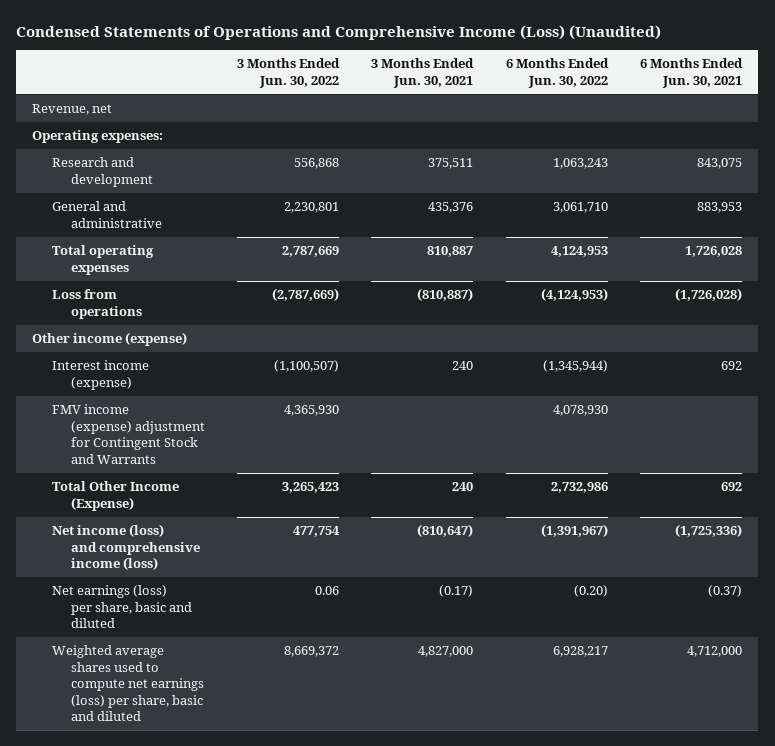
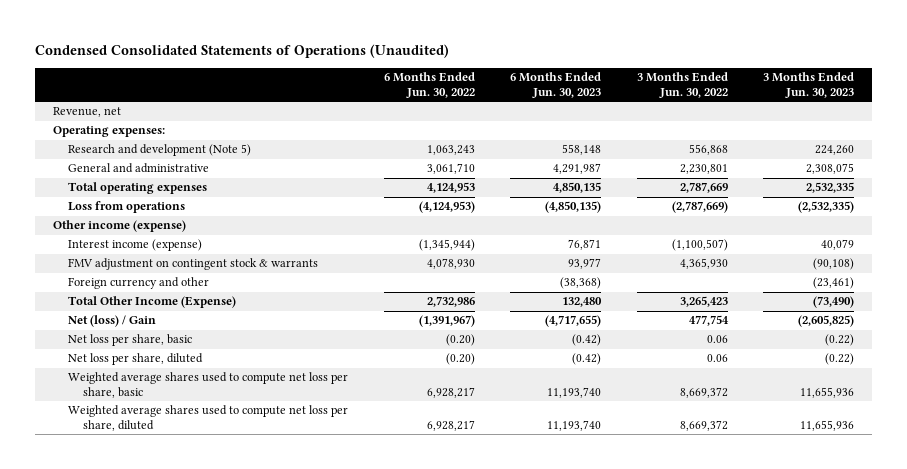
- Condensed Statements of Operations and Comprehensive Income (Loss) (Unaudited)
+ Condensed Consolidated Statements of Operations (Unaudited)
- | 3 Months Ended Jun. 30, 2022 | 3 Months Ended Jun. 30, 2021 | 6 Months Ended Jun. 30, 2022 | 6 Months Ended Jun. 30, 2021
+ | 6 Months Ended Jun. 30, 2022 | 6 Months Ended Jun. 30, 2023 | 3 Months Ended Jun. 30, 2022 | 3 Months Ended Jun. 30, 2023
- Research and development | 556,868 | 375,511 | 1,063,243 | 843,075
+ Research and development (Note 5) | 1,063,243 | 558,148 | 556,868 | 224,260
- FMV income (expense) adjustment for Contingent Stock and Warrants | 4,365,930 | | 4,078,930 |
+ FMV adjustment on contingent stock & warrants | 4,078,930 | 93,977 | 4,365,930 | (90,108)
+ Foreign currency and other | | (38,368) | | (23,461)
- Net income (loss) and comprehensive income (loss) | 477,754 | (810,647) | (1,391,967) | (1,725,336)
- Net earnings (loss) per share, basic and diluted | 0.06 | (0.17) | (0.20) | (0.37)
- Weighted average shares used to compute net earnings (loss) per share, basic and diluted | 8,669,372 | 4,827,000 | 6,928,217 | 4,712,000
+ Net (loss) / Gain | (1,391,967) | (4,717,655) | 477,754 | (2,605,825)
+ Net loss per share, basic | (0.20) | (0.42) | 0.06 | (0.22)
+ Net loss per share, diluted | (0.20) | (0.42) | 0.06 | (0.22)
+ Weighted average shares used to compute net loss per share, basic | 6,928,217 | 11,193,740 | 8,669,372 | 11,655,936
+ Weighted average shares used to compute net loss per share, diluted | 6,928,217 | 11,193,740 | 8,669,372 | 11,655,936

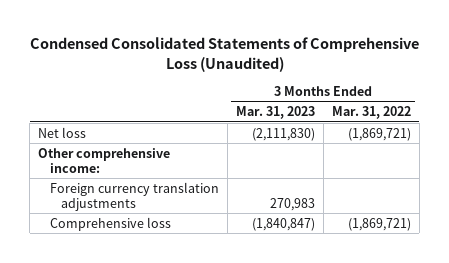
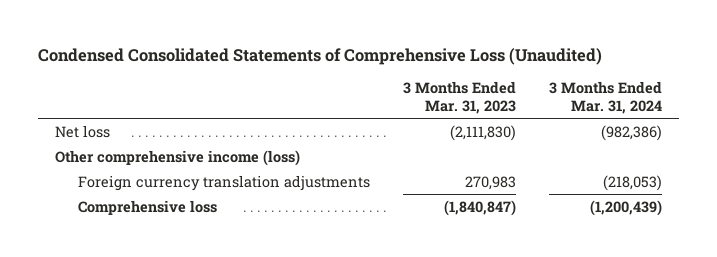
- | 3 Months Ended Mar. 31, 2023 | 3 Months Ended Mar. 31, 2022
+ | 3 Months Ended Mar. 31, 2023 | 3 Months Ended Mar. 31, 2024
- Other comprehensive income:
+ Other comprehensive income (loss)

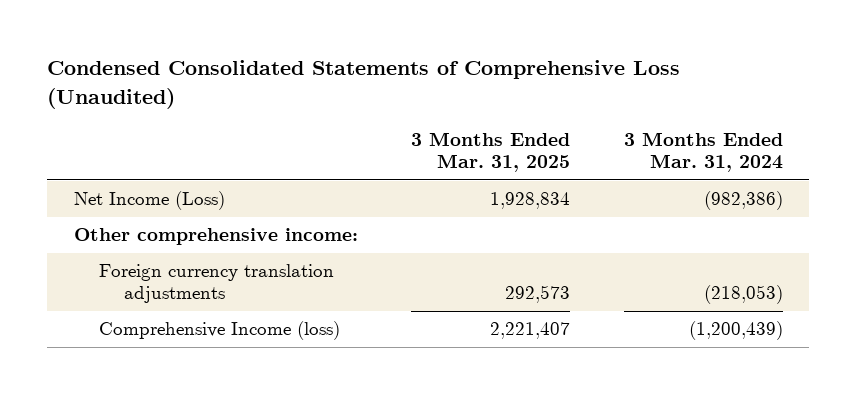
- | 3 Months Ended Mar. 31, 2023 | 3 Months Ended Mar. 31, 2024
+ | 3 Months Ended Mar. 31, 2025 | 3 Months Ended Mar. 31, 2024
- Net loss | (2,111,830) | (982,386)
- Other comprehensive income (loss)
+ Net Income (Loss) | 1,928,834 | (982,386)
+ Other comprehensive income:
- Comprehensive loss | (1,840,847) | (1,200,439)
+ Comprehensive Income (loss) | 2,221,407 | (1,200,439)

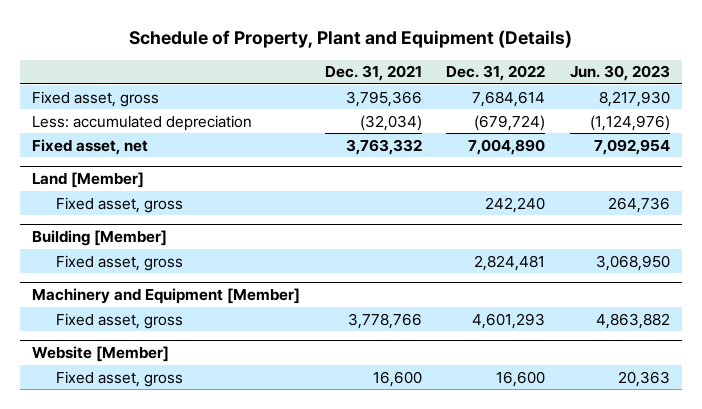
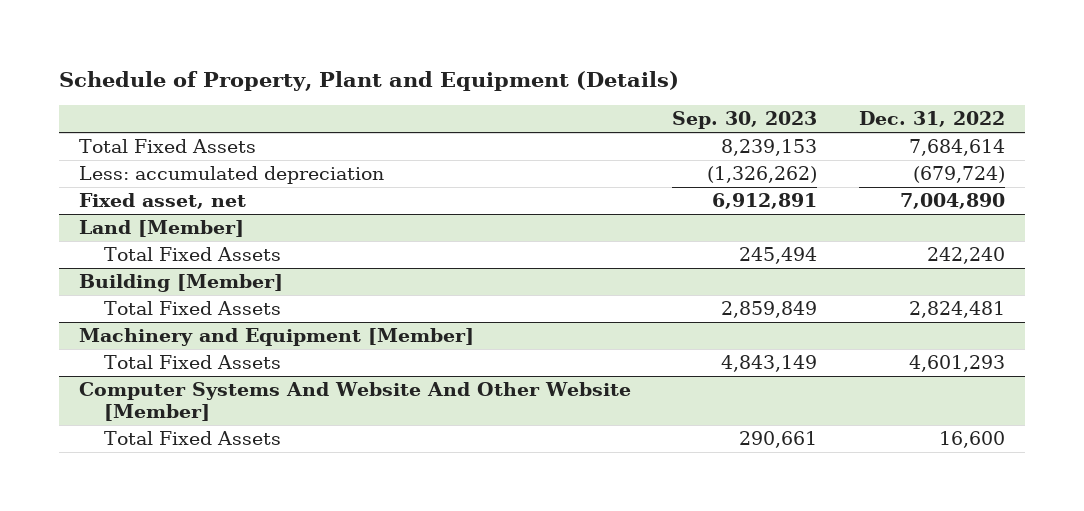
- | Dec. 31, 2021 | Dec. 31, 2022 | Jun. 30, 2023
+ | Sep. 30, 2023 | Dec. 31, 2022
- Fixed asset, gross | 3,795,366 | 7,684,614 | 8,217,930
+ Total Fixed Assets | 8,239,153 | 7,684,614
@ Land [Member]
- Fixed asset, gross | | 242,240 | 264,736
+ Total Fixed Assets | 245,494 | 242,240
@ Building [Member]
- Fixed asset, gross | | 2,824,481 | 3,068,950
+ Total Fixed Assets | 2,859,849 | 2,824,481
@ Machinery and Equipment [Member]
- Fixed asset, gross | 3,778,766 | 4,601,293 | 4,863,882
- Website [Member]
- Fixed asset, gross | 16,600 | 16,600 | 20,363
@ Machinery and Equipment [Member]
+ Total Fixed Assets | 4,843,149 | 4,601,293
+ Computer Systems And Website And Other Website [Member]
+ Total Fixed Assets | 290,661 | 16,600

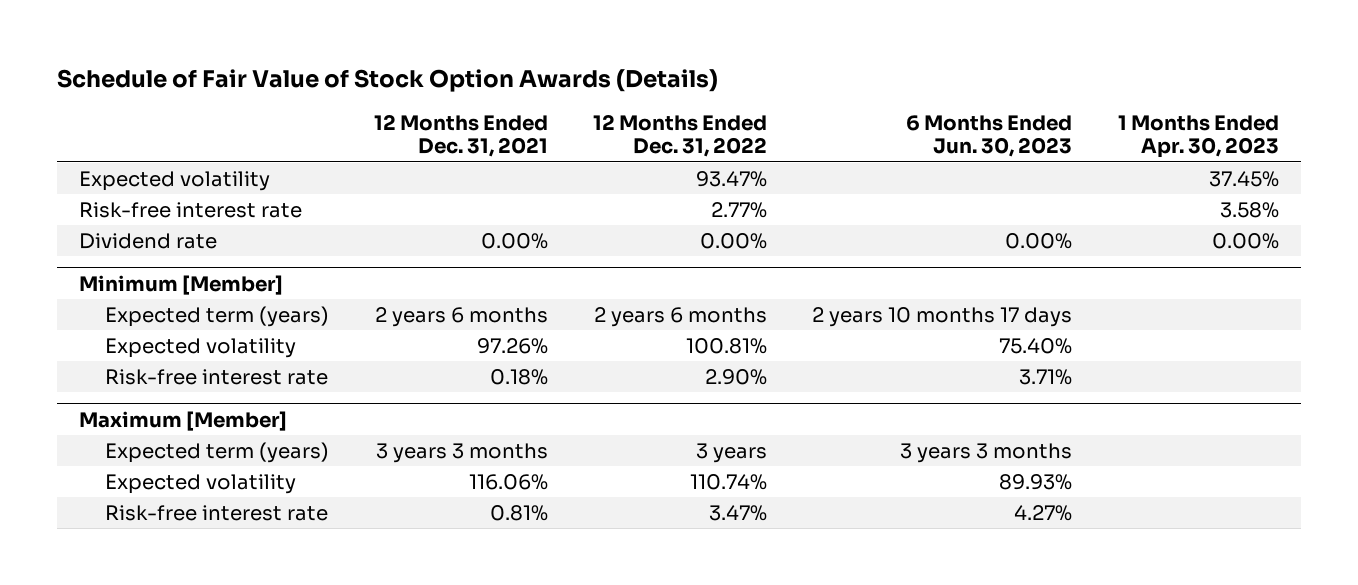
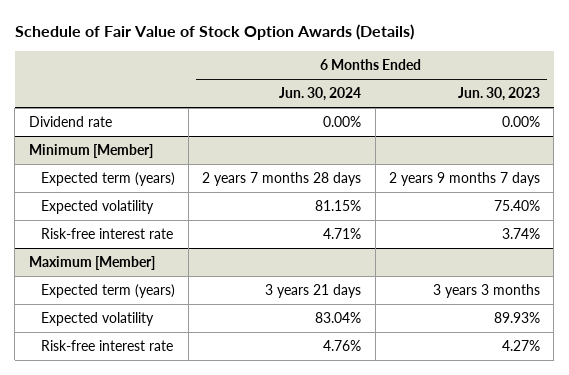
- | 12 Months Ended Dec. 31, 2021 | 12 Months Ended Dec. 31, 2022 | 6 Months Ended Jun. 30, 2023 | 1 Months Ended Apr. 30, 2023
+ | 6 Months Ended Jun. 30, 2024 | 6 Months Ended Jun. 30, 2023
- Expected volatility | | 93.47% | | 37.45%
- Risk-free interest rate | | 2.77% | | 3.58%
@ Minimum [Member]
- Expected term (years) | 2 years 6 months | 2 years 6 months | 2 years 10 months 17 days |
+ Expected term (years) | 2 years 7 months 28 days | 2 years 9 months 7 days
- Risk-free interest rate | 0.18% | 2.90% | 3.71% |
+ Risk-free interest rate | 4.71% | 3.74%

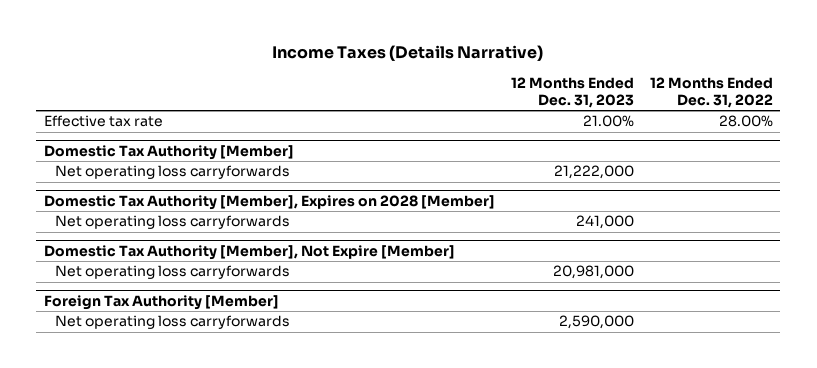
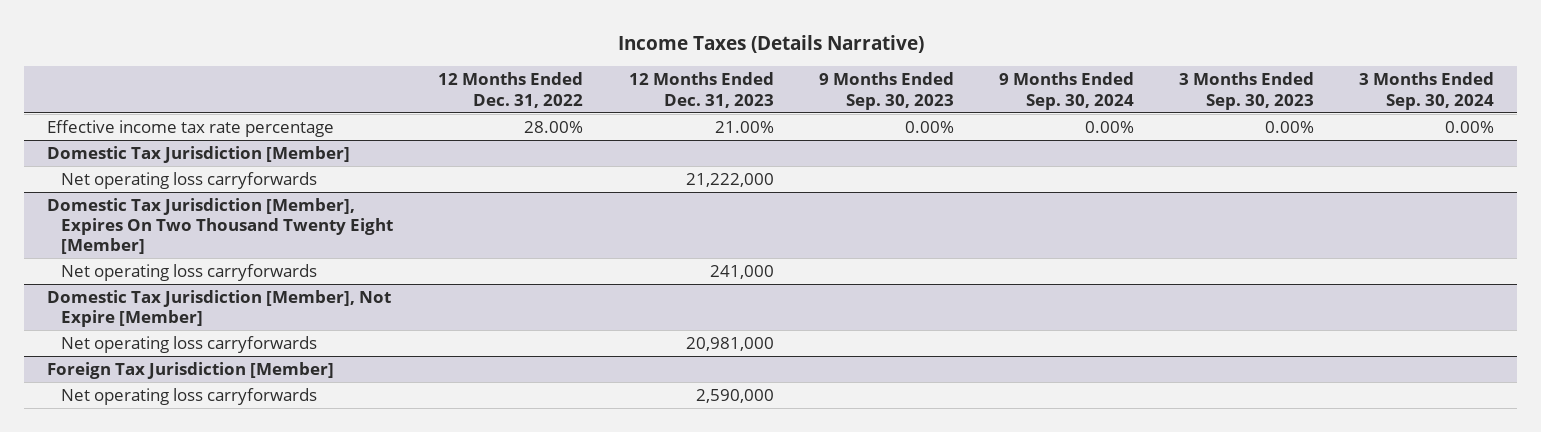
- | 12 Months Ended Dec. 31, 2023 | 12 Months Ended Dec. 31, 2022
+ | 12 Months Ended Dec. 31, 2022 | 12 Months Ended Dec. 31, 2023 | 9 Months Ended Sep. 30, 2023 | 9 Months Ended Sep. 30, 2024 | 3 Months Ended Sep. 30, 2023 | 3 Months Ended Sep. 30, 2024
- Effective tax rate | 21.00% | 28.00%
- Domestic Tax Authority [Member]
+ Effective income tax rate percentage | 28.00% | 21.00% | 0.00% | 0.00% | 0.00% | 0.00%
+ Domestic Tax Jurisdiction [Member]
- Domestic Tax Authority [Member], Expires on 2028 [Member]
+ Domestic Tax Jurisdiction [Member], Expires On Two Thousand Twenty Eight [Member]
- Domestic Tax Authority [Member], Not Expire [Member]
+ Domestic Tax Jurisdiction [Member], Not Expire [Member]
- Foreign Tax Authority [Member]
+ Foreign Tax Jurisdiction [Member]

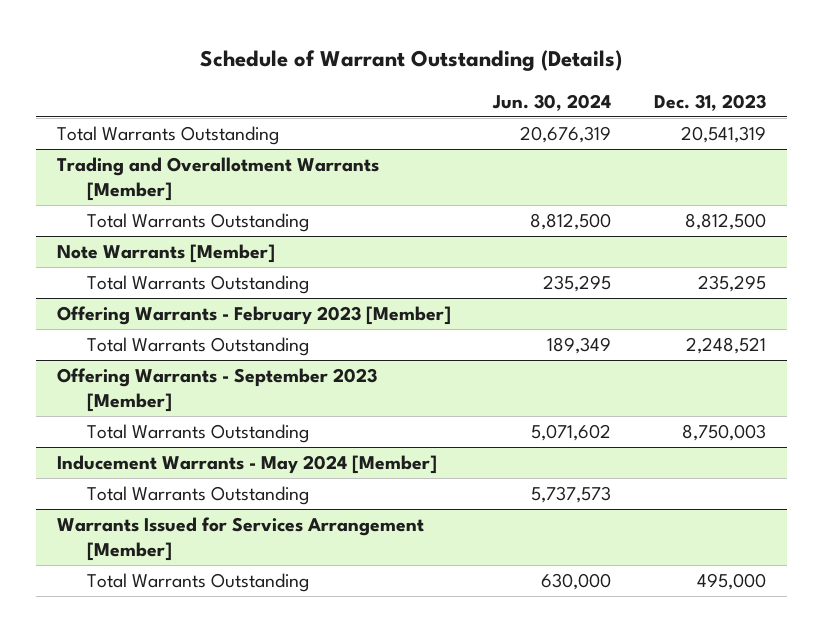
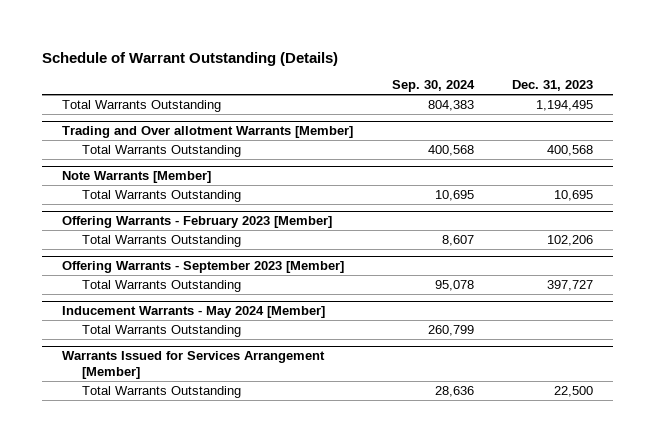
- | Jun. 30, 2024 | Dec. 31, 2023
+ | Sep. 30, 2024 | Dec. 31, 2023
- Total Warrants Outstanding | 20,676,319 | 20,541,319
- Trading and Overallotment Warrants [Member]
- Total Warrants Outstanding | 8,812,500 | 8,812,500
+ Total Warrants Outstanding | 804,383 | 1,194,495
+ Trading and Over allotment Warrants [Member]
+ Total Warrants Outstanding | 400,568 | 400,568
@ Note Warrants [Member]
- Total Warrants Outstanding | 235,295 | 235,295
+ Total Warrants Outstanding | 10,695 | 10,695
@ Offering Warrants - February 2023 [Member]
- Total Warrants Outstanding | 189,349 | 2,248,521
+ Total Warrants Outstanding | 8,607 | 102,206
@ Offering Warrants - September 2023 [Member]
- Total Warrants Outstanding | 5,071,602 | 8,750,003
+ Total Warrants Outstanding | 95,078 | 397,727
@ Warrants Issued for Services Arrangement [Member]
- Total Warrants Outstanding | 630,000 | 495,000
+ Total Warrants Outstanding | 28,636 | 22,500

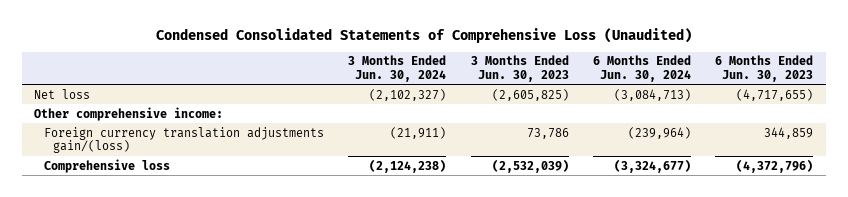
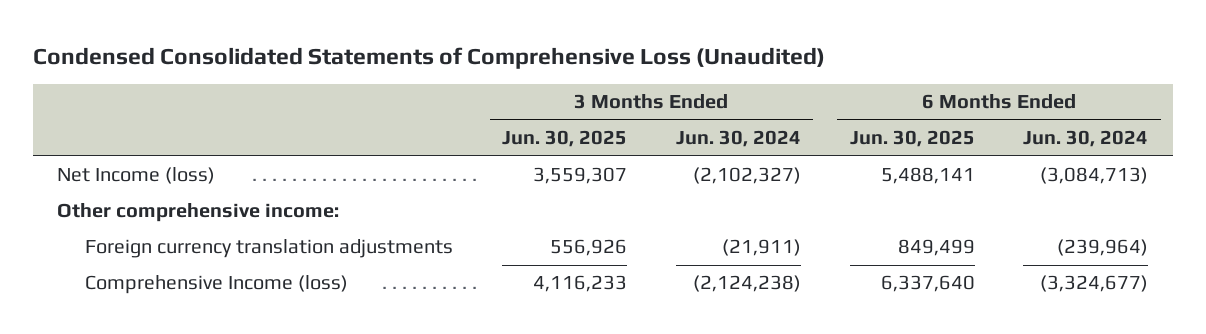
- | 3 Months Ended Jun. 30, 2024 | 3 Months Ended Jun. 30, 2023 | 6 Months Ended Jun. 30, 2024 | 6 Months Ended Jun. 30, 2023
+ | 3 Months Ended Jun. 30, 2025 | 3 Months Ended Jun. 30, 2024 | 6 Months Ended Jun. 30, 2025 | 6 Months Ended Jun. 30, 2024
- Net loss | (2,102,327) | (2,605,825) | (3,084,713) | (4,717,655)
+ Net Income (loss) | 3,559,307 | (2,102,327) | 5,488,141 | (3,084,713)
- Foreign currency translation adjustments gain/(loss) | (21,911) | 73,786 | (239,964) | 344,859
- Comprehensive loss | (2,124,238) | (2,532,039) | (3,324,677) | (4,372,796)
+ Foreign currency translation adjustments | 556,926 | (21,911) | 849,499 | (239,964)
+ Comprehensive Income (loss) | 4,116,233 | (2,124,238) | 6,337,640 | (3,324,677)

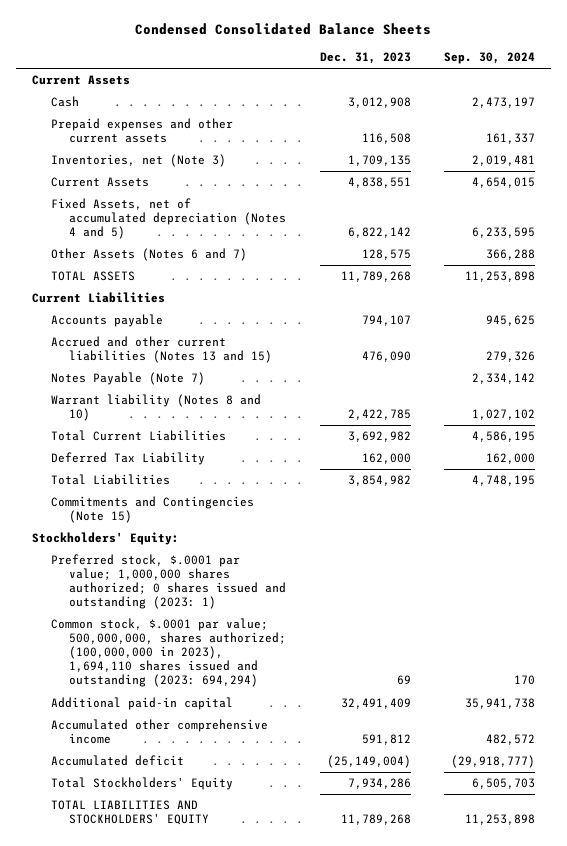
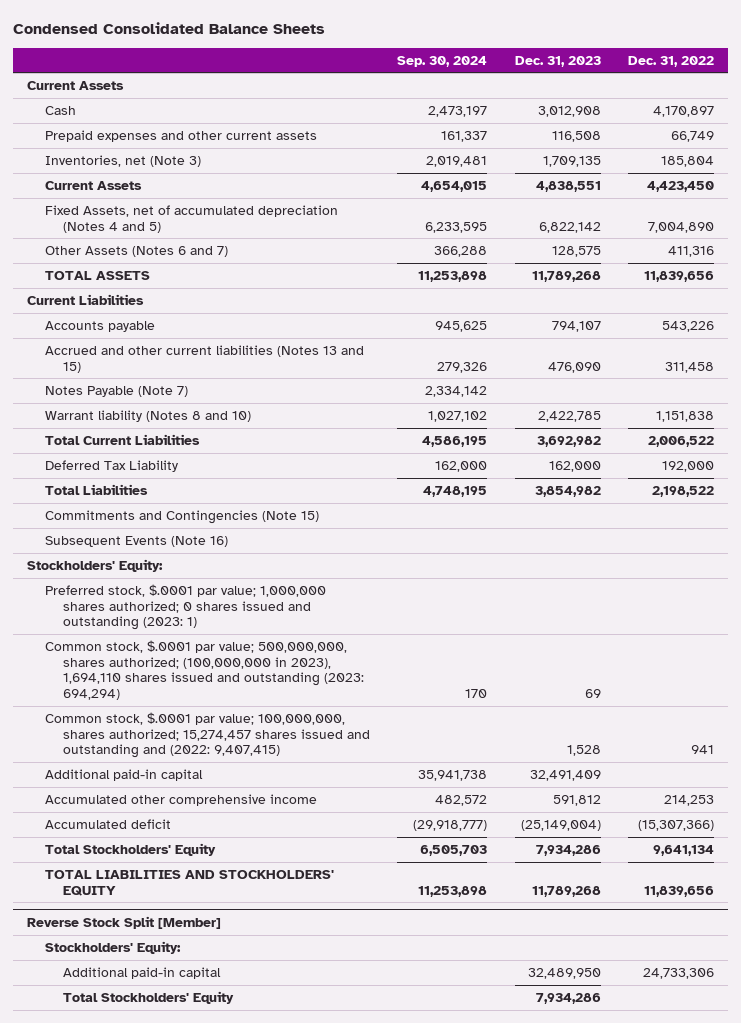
- | Dec. 31, 2023 | Sep. 30, 2024
+ | Sep. 30, 2024 | Dec. 31, 2023 | Dec. 31, 2022
+ Subsequent Events (Note 16)
+ Common stock, $.0001 par value; 100,000,000, shares authorized; 15,274,457 shares issued and outstanding and (2022: 9,407,415) | | 1,528 | 941
+ Reverse Stock Split [Member]
+ Stockholders' Equity:
+ Additional paid-in capital | | 32,489,950 | 24,733,306
+ Total Stockholders' Equity | | 7,934,286 |

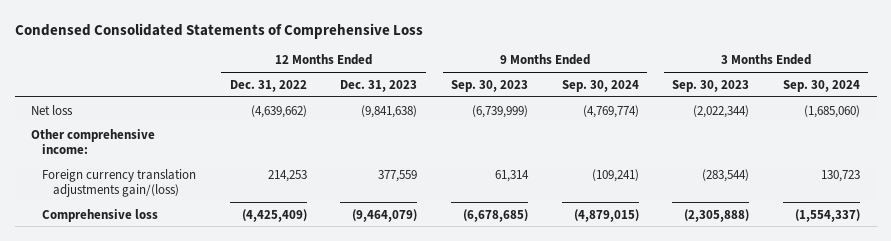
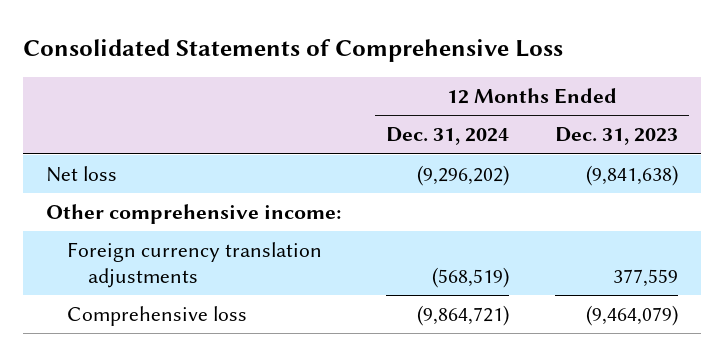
- Condensed Consolidated Statements of Comprehensive Loss
+ Consolidated Statements of Comprehensive Loss
- | 12 Months Ended Dec. 31, 2022 | 12 Months Ended Dec. 31, 2023 | 9 Months Ended Sep. 30, 2023 | 9 Months Ended Sep. 30, 2024 | 3 Months Ended Sep. 30, 2023 | 3 Months Ended Sep. 30, 2024
+ | 12 Months Ended Dec. 31, 2024 | 12 Months Ended Dec. 31, 2023
- Foreign currency translation adjustments gain/(loss) | 214,253 | 377,559 | 61,314 | (109,241) | (283,544) | 130,723
+ Foreign currency translation adjustments | (568,519) | 377,559

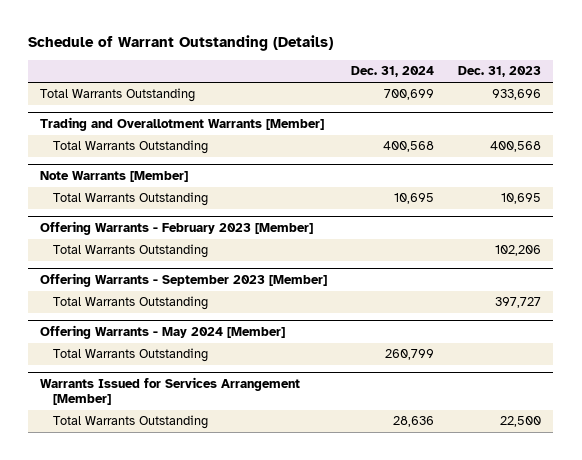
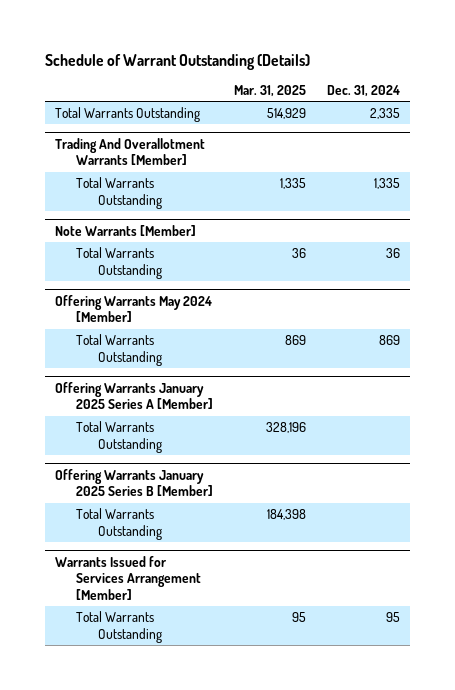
- | Dec. 31, 2024 | Dec. 31, 2023
+ | Mar. 31, 2025 | Dec. 31, 2024
- Total Warrants Outstanding | 700,699 | 933,696
- Trading and Overallotment Warrants [Member]
- Total Warrants Outstanding | 400,568 | 400,568
+ Total Warrants Outstanding | 514,929 | 2,335
+ Trading And Overallotment Warrants [Member]
+ Total Warrants Outstanding | 1,335 | 1,335
@ Note Warrants [Member]
- Total Warrants Outstanding | 10,695 | 10,695
- Offering Warrants - February 2023 [Member]
@ Note Warrants [Member]
+ Total Warrants Outstanding | 36 | 36
+ Offering Warrants May 2024 [Member]
+ Total Warrants Outstanding | 869 | 869
+ Offering Warrants January 2025 Series A [Member]
- Offering Warrants - September 2023 [Member]
+ Offering Warrants January 2025 Series B [Member]
- Offering Warrants - May 2024 [Member]
- Total Warrants Outstanding | 260,799 |
@ Warrants Issued for Services Arrangement [Member]
- Total Warrants Outstanding | 28,636 | 22,500
+ Total Warrants Outstanding | 95 | 95

